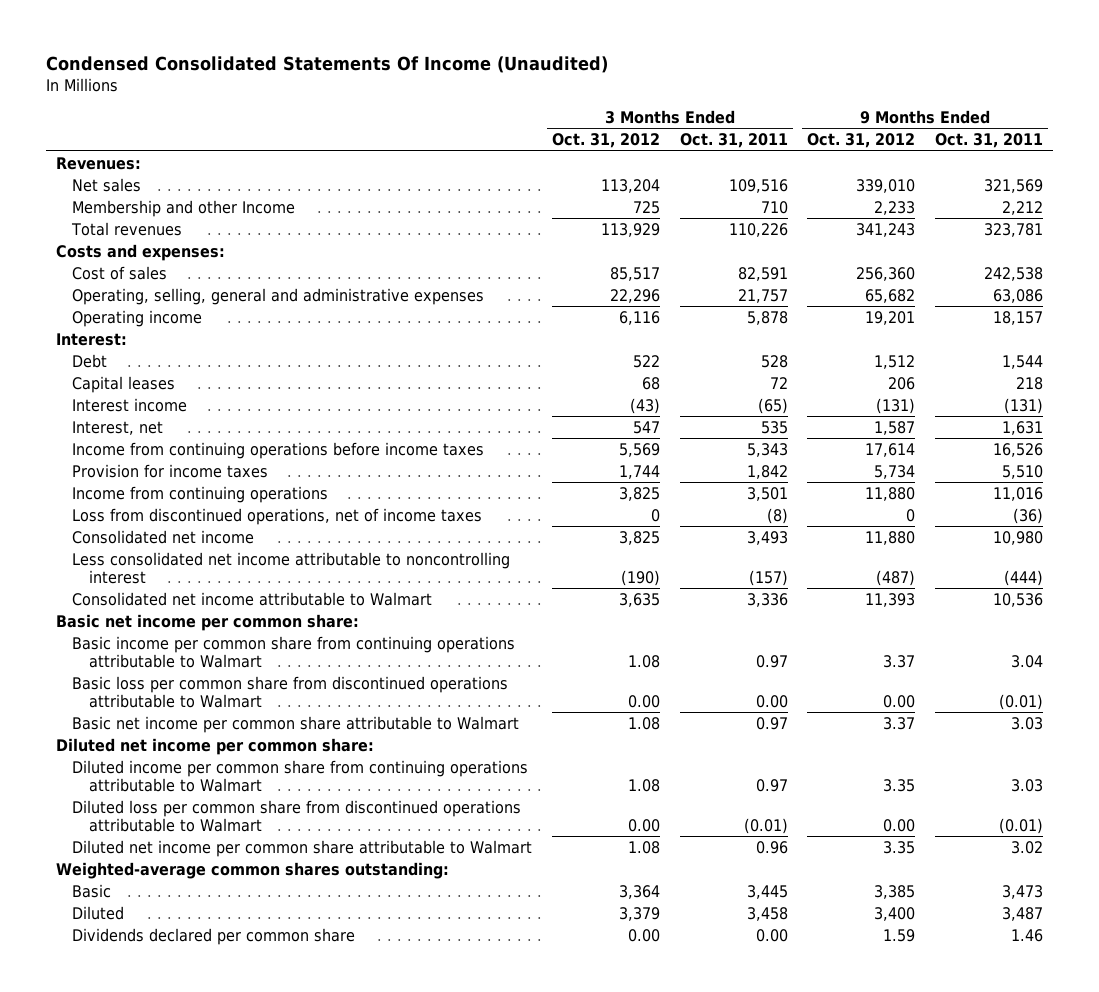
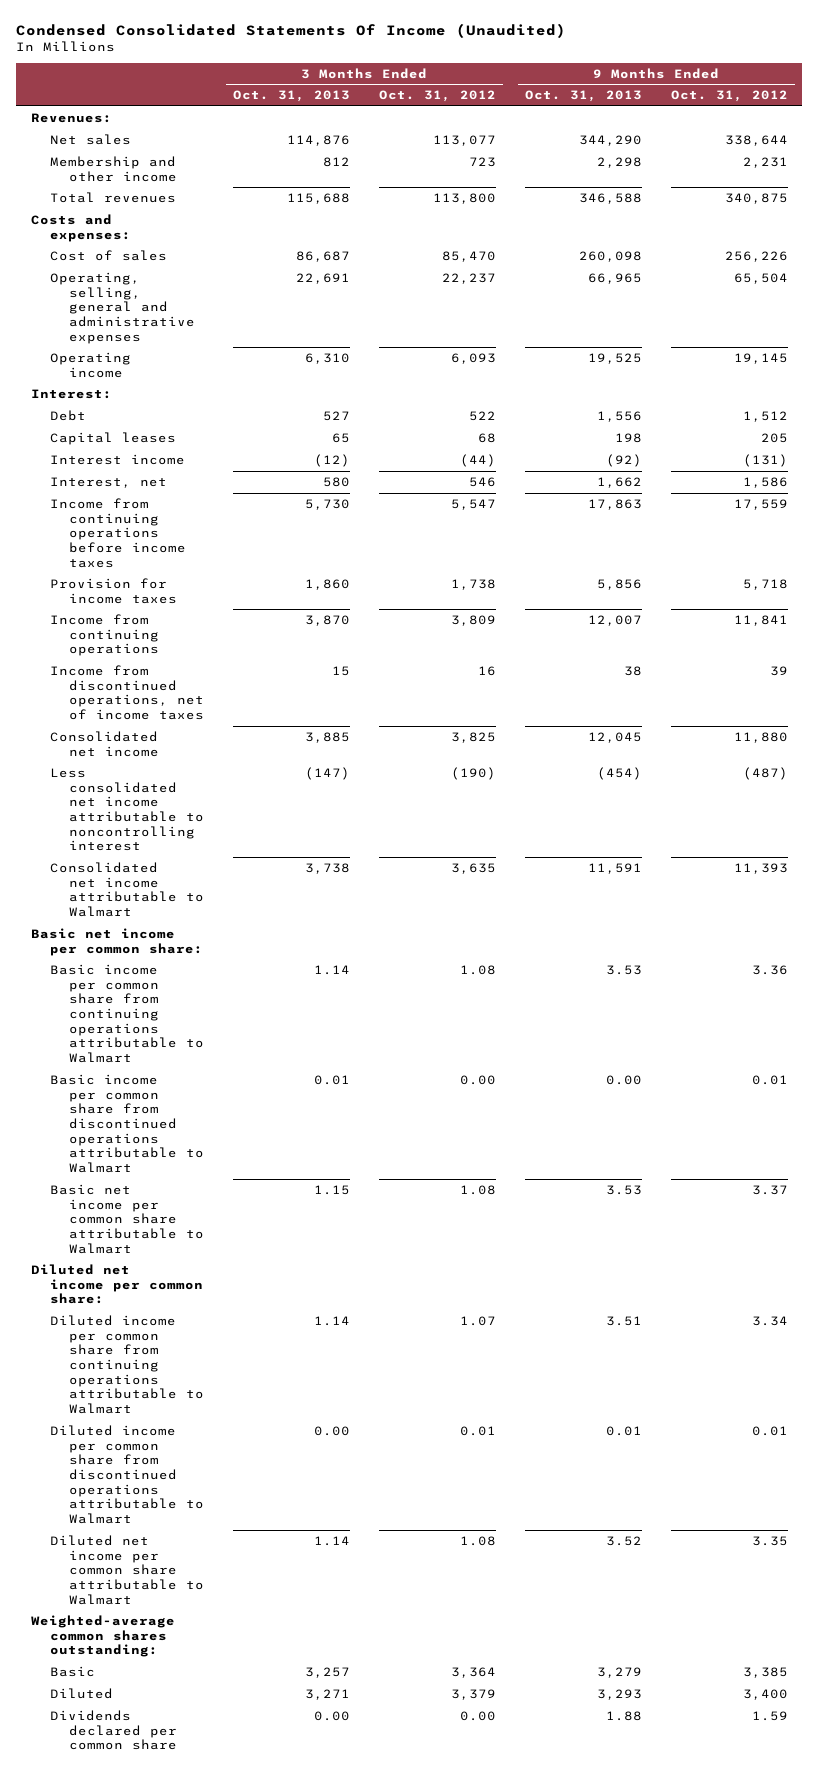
- | 3 Months Ended Oct. 31, 2012 | 3 Months Ended Oct. 31, 2011 | 9 Months Ended Oct. 31, 2012 | 9 Months Ended Oct. 31, 2011
+ | 3 Months Ended Oct. 31, 2013 | 3 Months Ended Oct. 31, 2012 | 9 Months Ended Oct. 31, 2013 | 9 Months Ended Oct. 31, 2012
- Net sales | 113,204 | 109,516 | 339,010 | 321,569
- Membership and other Income | 725 | 710 | 2,233 | 2,212
- Total revenues | 113,929 | 110,226 | 341,243 | 323,781
+ Net sales | 114,876 | 113,077 | 344,290 | 338,644
+ Membership and other income | 812 | 723 | 2,298 | 2,231
+ Total revenues | 115,688 | 113,800 | 346,588 | 340,875
- Cost of sales | 85,517 | 82,591 | 256,360 | 242,538
- Operating, selling, general and administrative expenses | 22,296 | 21,757 | 65,682 | 63,086
- Operating income | 6,116 | 5,878 | 19,201 | 18,157
+ Cost of sales | 86,687 | 85,470 | 260,098 | 256,226
+ Operating, selling, general and administrative expenses | 22,691 | 22,237 | 66,965 | 65,504
+ Operating income | 6,310 | 6,093 | 19,525 | 19,145
- Capital leases | 68 | 72 | 206 | 218
- Interest income | (43) | (65) | (131) | (131)
- Interest, net | 547 | 535 | 1,587 | 1,631
- Income from continuing operations before income taxes | 5,569 | 5,343 | 17,614 | 16,526
- Provision for income taxes | 1,744 | 1,842 | 5,734 | 5,510
- Income from continuing operations | 3,825 | 3,501 | 11,880 | 11,016
- Loss from discontinued operations, net of income taxes | 0 | (8) | 0 | (36)
+ Capital leases | 65 | 68 | 198 | 205
+ Interest income | (12) | (44) | (92) | (131)
+ Interest, net | 580 | 546 | 1,662 | 1,586
+ Income from continuing operations before income taxes | 5,730 | 5,547 | 17,863 | 17,559
+ Provision for income taxes | 1,860 | 1,738 | 5,856 | 5,718
+ Income from continuing operations | 3,870 | 3,809 | 12,007 | 11,841
+ Income from discontinued operations, net of income taxes | 15 | 16 | 38 | 39
- Basic income per common share from continuing operations attributable to Walmart | 1.08 | 0.97 | 3.37 | 3.04
- Basic loss per common share from discontinued operations attributable to Walmart | 0.00 | 0.00 | 0.00 | (0.01)
+ Basic income per common share from continuing operations attributable to Walmart | 1.14 | 1.08 | 3.53 | 3.36
+ Basic income per common share from discontinued operations attributable to Walmart | 0.01 | 0.00 | 0.00 | 0.01
- Diluted income per common share from continuing operations attributable to Walmart | 1.08 | 0.97 | 3.35 | 3.03
- Diluted loss per common share from discontinued operations attributable to Walmart | 0.00 | (0.01) | 0.00 | (0.01)
+ Diluted income per common share from continuing operations attributable to Walmart | 1.14 | 1.07 | 3.51 | 3.34
+ Diluted income per common share from discontinued operations attributable to Walmart | 0.00 | 0.01 | 0.01 | 0.01

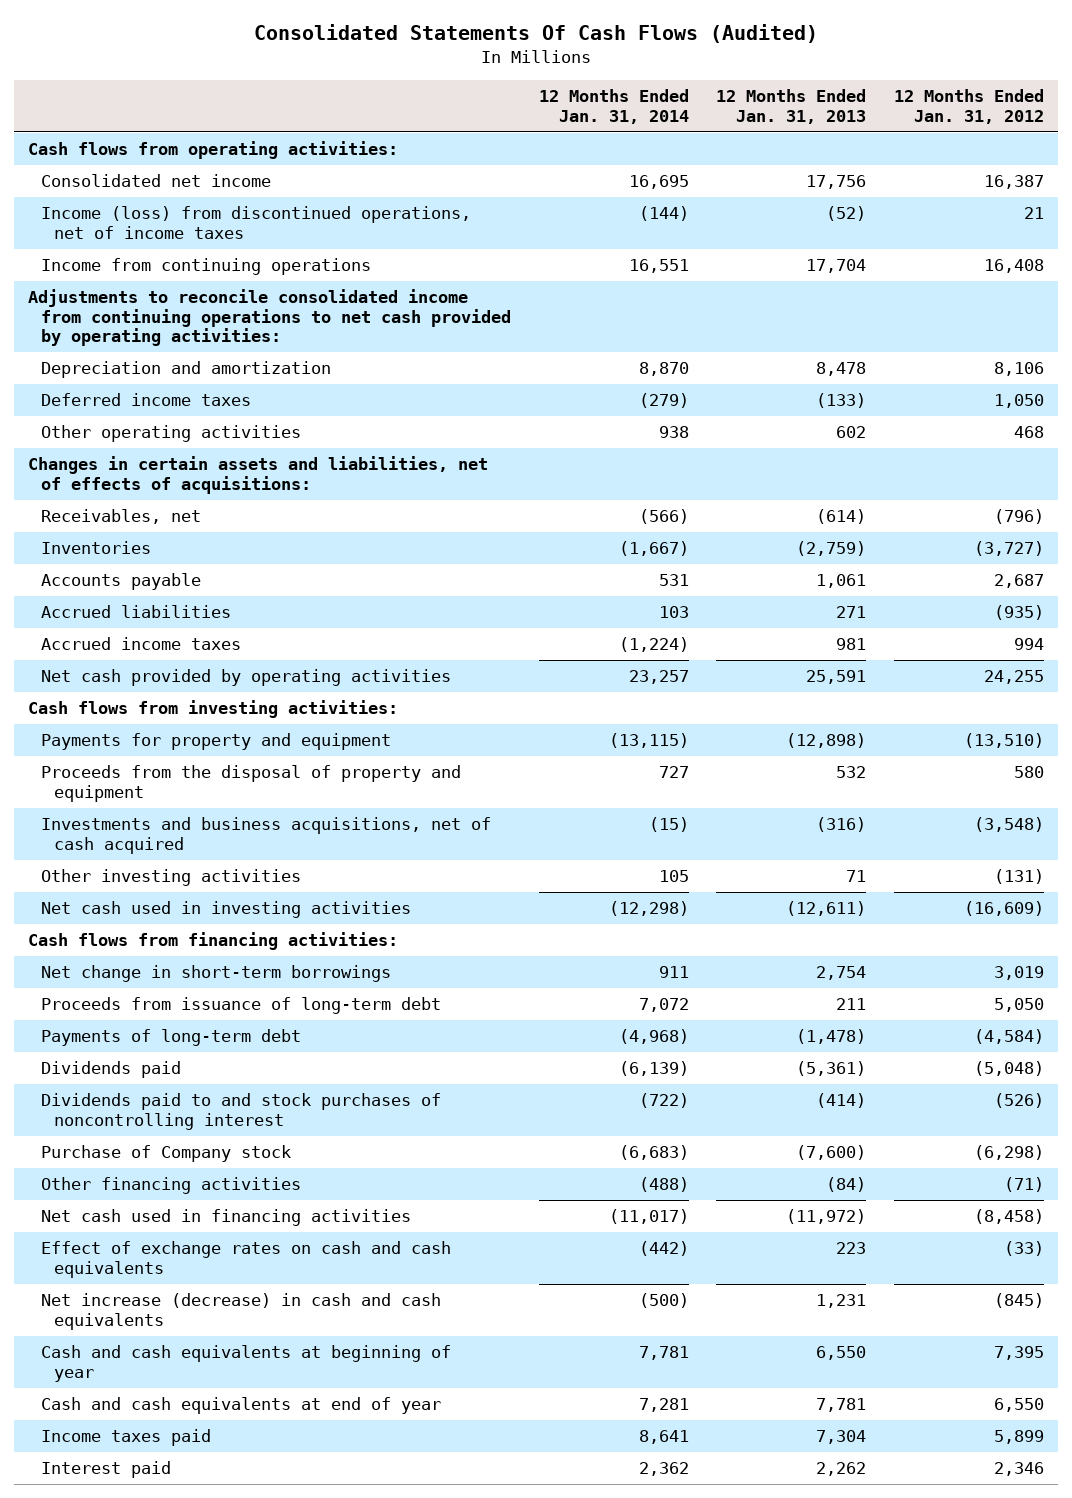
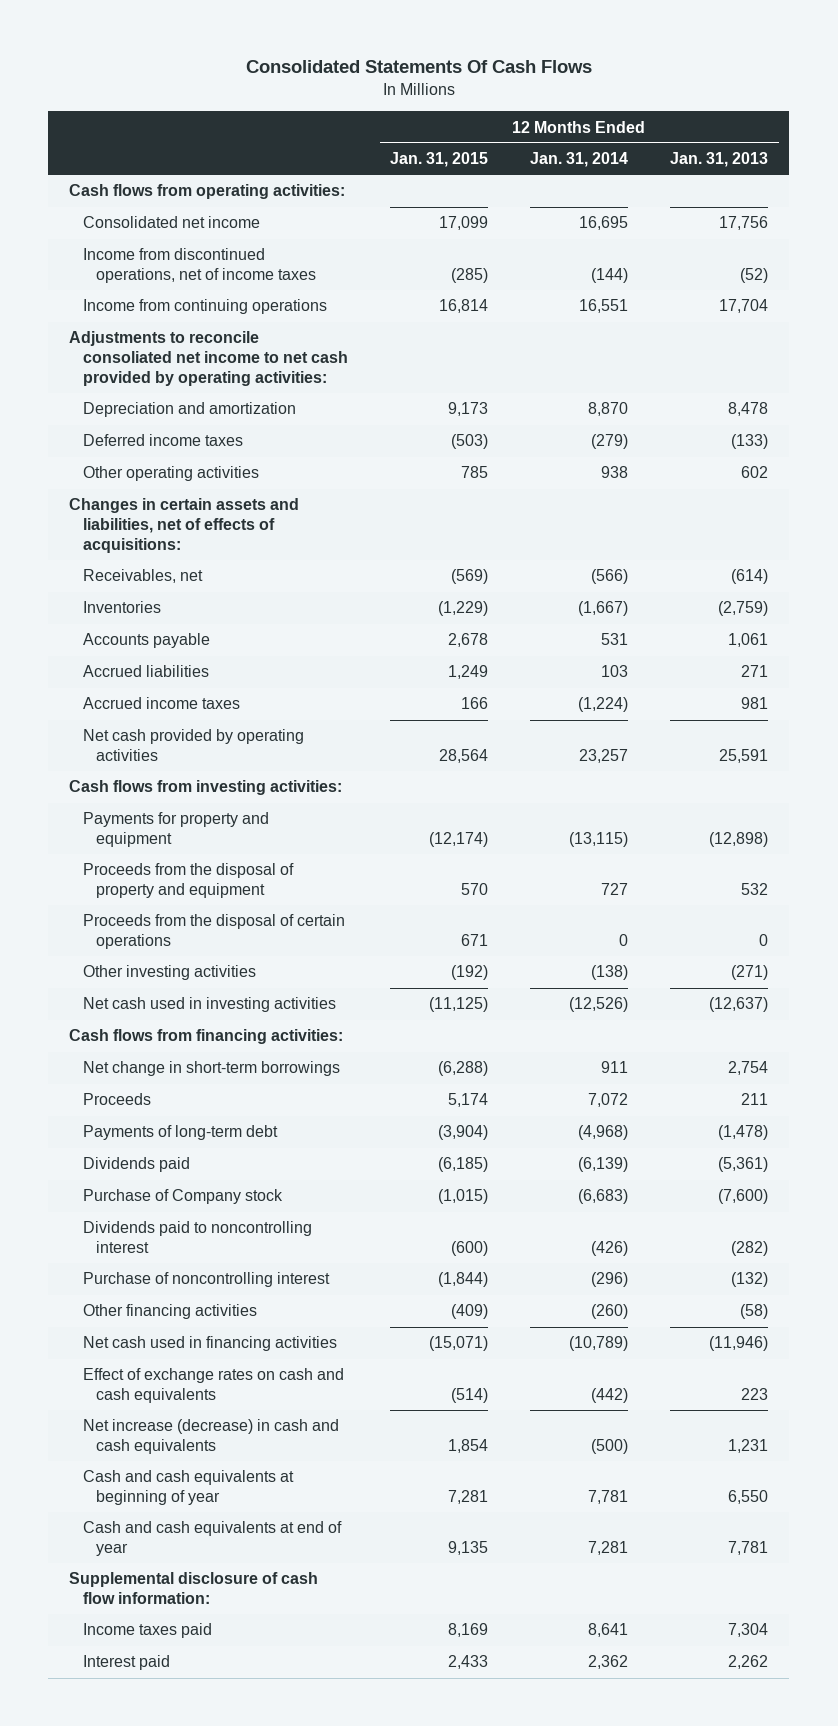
- Consolidated Statements Of Cash Flows (Audited)
+ Consolidated Statements Of Cash Flows
- | 12 Months Ended Jan. 31, 2014 | 12 Months Ended Jan. 31, 2013 | 12 Months Ended Jan. 31, 2012
+ | 12 Months Ended Jan. 31, 2015 | 12 Months Ended Jan. 31, 2014 | 12 Months Ended Jan. 31, 2013
- Income (loss) from discontinued operations, net of income taxes | (144) | (52) | 21
+ Income from discontinued operations, net of income taxes | (285) | (144) | (52)
- Adjustments to reconcile consolidated income from continuing operations to net cash provided by operating activities:
+ Adjustments to reconcile consoliated net income to net cash provided by operating activities:
- Investments and business acquisitions, net of cash acquired | (15) | (316) | (3,548)
- Other investing activities | 105 | 71 | (131)
- Net cash used in investing activities | (12,298) | (12,611) | (16,609)
+ Proceeds from the disposal of certain operations | 671 | 0 | 0
+ Other investing activities | (192) | (138) | (271)
+ Net cash used in investing activities | (11,125) | (12,526) | (12,637)
- Proceeds from issuance of long-term debt | 7,072 | 211 | 5,050
+ Proceeds | 5,174 | 7,072 | 211
- Dividends paid to and stock purchases of noncontrolling interest | (722) | (414) | (526)
- Other financing activities | (488) | (84) | (71)
- Net cash used in financing activities | (11,017) | (11,972) | (8,458)
+ Dividends paid to noncontrolling interest | (600) | (426) | (282)
+ Purchase of noncontrolling interest | (1,844) | (296) | (132)
+ Other financing activities | (409) | (260) | (58)
+ Net cash used in financing activities | (15,071) | (10,789) | (11,946)
+ Supplemental disclosure of cash flow information:

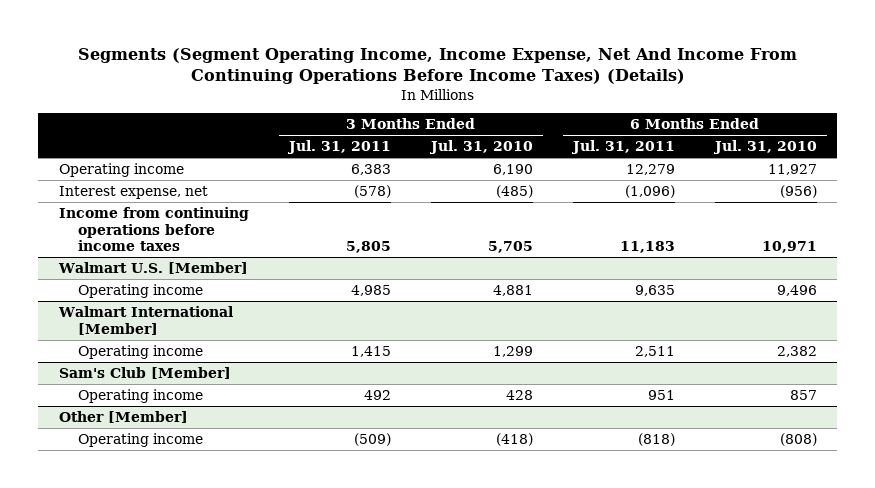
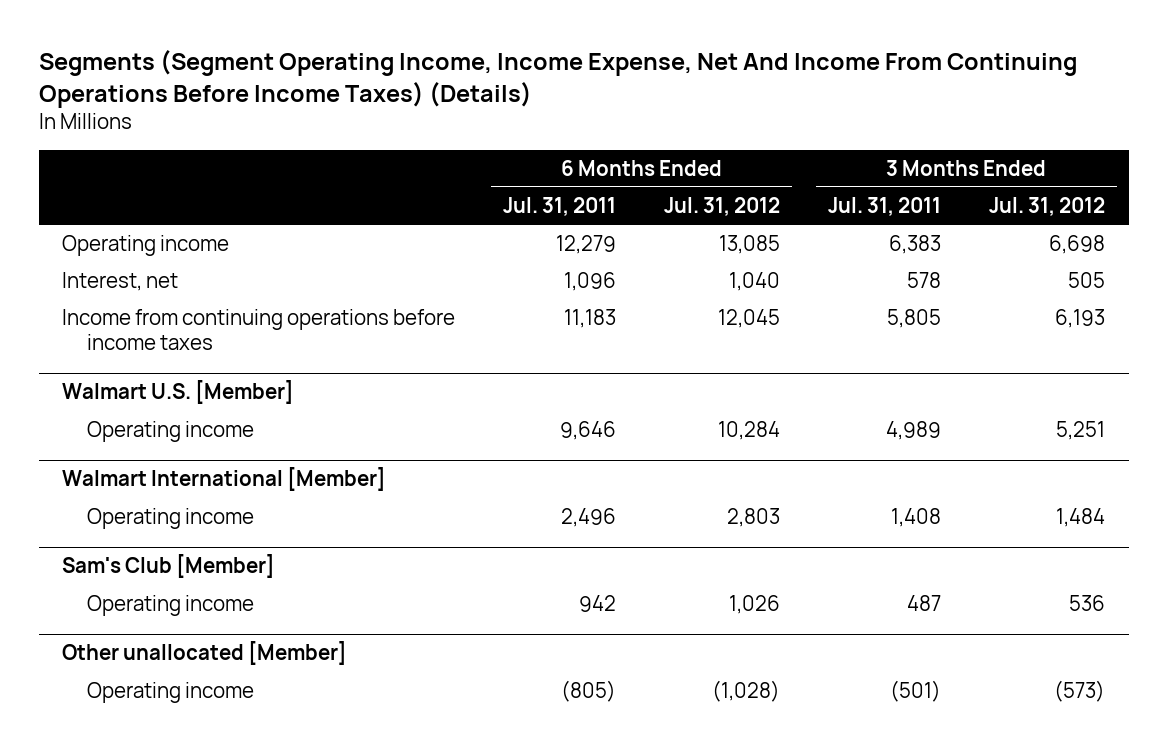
- | 3 Months Ended Jul. 31, 2011 | 3 Months Ended Jul. 31, 2010 | 6 Months Ended Jul. 31, 2011 | 6 Months Ended Jul. 31, 2010
+ | 6 Months Ended Jul. 31, 2011 | 6 Months Ended Jul. 31, 2012 | 3 Months Ended Jul. 31, 2011 | 3 Months Ended Jul. 31, 2012
- Interest expense, net | (578) | (485) | (1,096) | (956)
+ Interest, net | 1,096 | 1,040 | 578 | 505
@ Walmart U.S. [Member]
- Operating income | 4,985 | 4,881 | 9,635 | 9,496
+ Operating income | 9,646 | 10,284 | 4,989 | 5,251
@ Walmart International [Member]
- Operating income | 1,415 | 1,299 | 2,511 | 2,382
+ Operating income | 2,496 | 2,803 | 1,408 | 1,484
@ Sam's Club [Member]
- Operating income | 492 | 428 | 951 | 857
- Other [Member]
- Operating income | (509) | (418) | (818) | (808)
@ Sam's Club [Member]
+ Operating income | 942 | 1,026 | 487 | 536
+ Other unallocated [Member]
+ Operating income | (805) | (1,028) | (501) | (573)

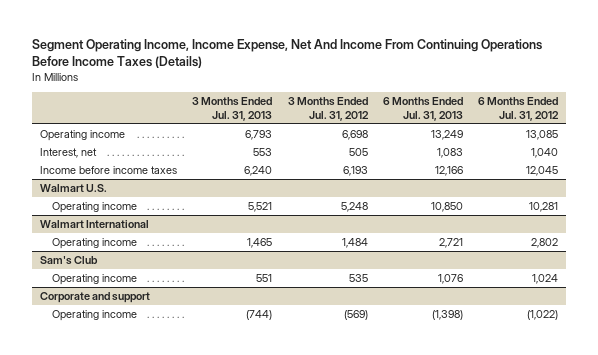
- Segments (Segment Operating Income, Income Expense, Net And Income From Continuing Operations Before Income Taxes) (Details)
+ Segment Operating Income, Income Expense, Net And Income From Continuing Operations Before Income Taxes (Details)
- | 6 Months Ended Jul. 31, 2011 | 6 Months Ended Jul. 31, 2012 | 3 Months Ended Jul. 31, 2011 | 3 Months Ended Jul. 31, 2012
+ | 3 Months Ended Jul. 31, 2013 | 3 Months Ended Jul. 31, 2012 | 6 Months Ended Jul. 31, 2013 | 6 Months Ended Jul. 31, 2012
- Income from continuing operations before income taxes | 11,183 | 12,045 | 5,805 | 6,193
- Walmart U.S. [Member]
- Operating income | 9,646 | 10,284 | 4,989 | 5,251
- Walmart International [Member]
- Operating income | 2,496 | 2,803 | 1,408 | 1,484
- Sam's Club [Member]
- Operating income | 942 | 1,026 | 487 | 536
- Other unallocated [Member]
- Operating income | (805) | (1,028) | (501) | (573)
+ Income before income taxes | 6,240 | 6,193 | 12,166 | 12,045
+ Walmart U.S.
+ Operating income | 5,521 | 5,248 | 10,850 | 10,281
+ Walmart International
+ Operating income | 1,465 | 1,484 | 2,721 | 2,802
+ Sam's Club
+ Operating income | 551 | 535 | 1,076 | 1,024
+ Corporate and support
+ Operating income | (744) | (569) | (1,398) | (1,022)

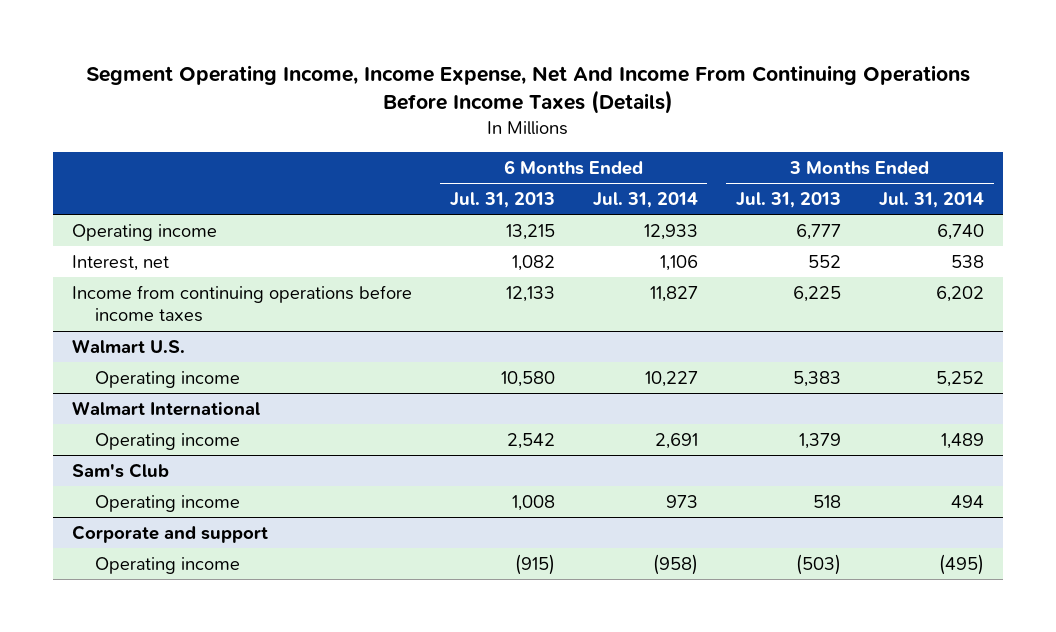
- | 3 Months Ended Jul. 31, 2013 | 3 Months Ended Jul. 31, 2012 | 6 Months Ended Jul. 31, 2013 | 6 Months Ended Jul. 31, 2012
+ | 6 Months Ended Jul. 31, 2013 | 6 Months Ended Jul. 31, 2014 | 3 Months Ended Jul. 31, 2013 | 3 Months Ended Jul. 31, 2014
- Operating income | 6,793 | 6,698 | 13,249 | 13,085
- Interest, net | 553 | 505 | 1,083 | 1,040
- Income before income taxes | 6,240 | 6,193 | 12,166 | 12,045
+ Operating income | 13,215 | 12,933 | 6,777 | 6,740
+ Interest, net | 1,082 | 1,106 | 552 | 538
+ Income from continuing operations before income taxes | 12,133 | 11,827 | 6,225 | 6,202
@ Walmart U.S.
- Operating income | 5,521 | 5,248 | 10,850 | 10,281
+ Operating income | 10,580 | 10,227 | 5,383 | 5,252
@ Walmart International
- Operating income | 1,465 | 1,484 | 2,721 | 2,802
+ Operating income | 2,542 | 2,691 | 1,379 | 1,489
@ Sam's Club
- Operating income | 551 | 535 | 1,076 | 1,024
+ Operating income | 1,008 | 973 | 518 | 494
@ Corporate and support
- Operating income | (744) | (569) | (1,398) | (1,022)
+ Operating income | (915) | (958) | (503) | (495)

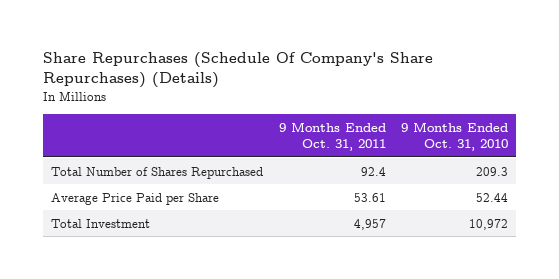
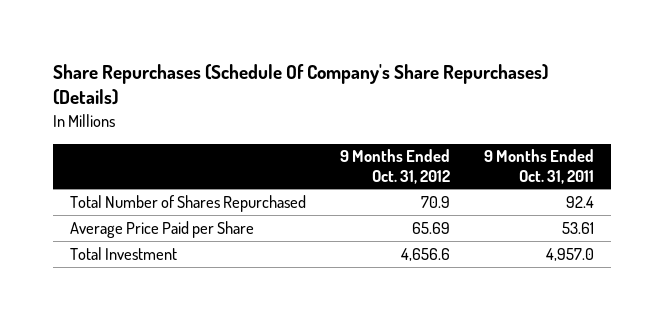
- | 9 Months Ended Oct. 31, 2011 | 9 Months Ended Oct. 31, 2010
+ | 9 Months Ended Oct. 31, 2012 | 9 Months Ended Oct. 31, 2011
- Total Investment | 4,957 | 10,972
+ Total Investment | 4,656.6 | 4,957.0

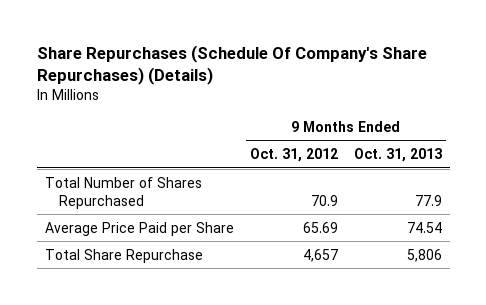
- | 9 Months Ended Oct. 31, 2012 | 9 Months Ended Oct. 31, 2011
+ | 9 Months Ended Oct. 31, 2012 | 9 Months Ended Oct. 31, 2013
- Total Investment | 4,656.6 | 4,957.0
+ Total Share Repurchase | 4,657 | 5,806

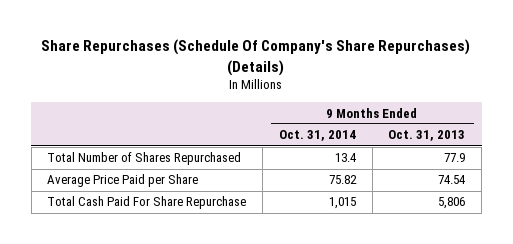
- | 9 Months Ended Oct. 31, 2012 | 9 Months Ended Oct. 31, 2013
+ | 9 Months Ended Oct. 31, 2014 | 9 Months Ended Oct. 31, 2013
- Total Share Repurchase | 4,657 | 5,806
+ Total Cash Paid For Share Repurchase | 1,015 | 5,806

